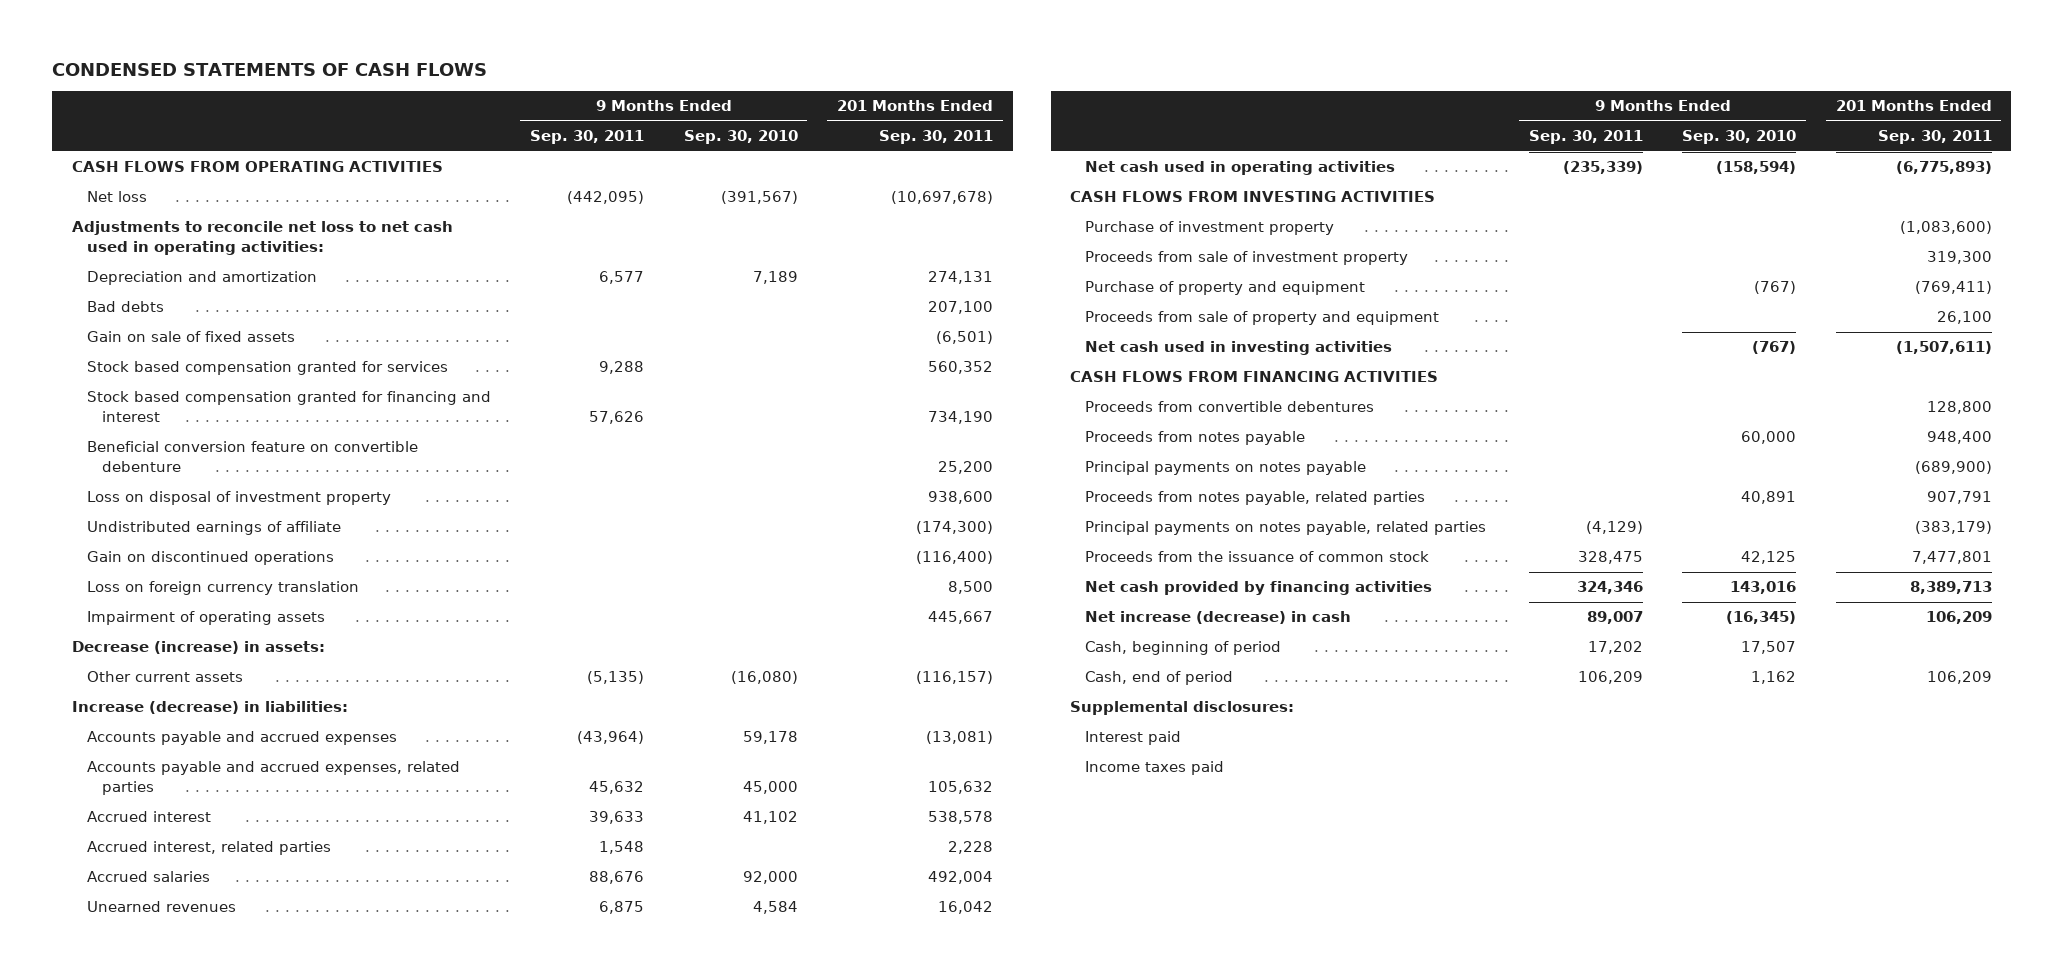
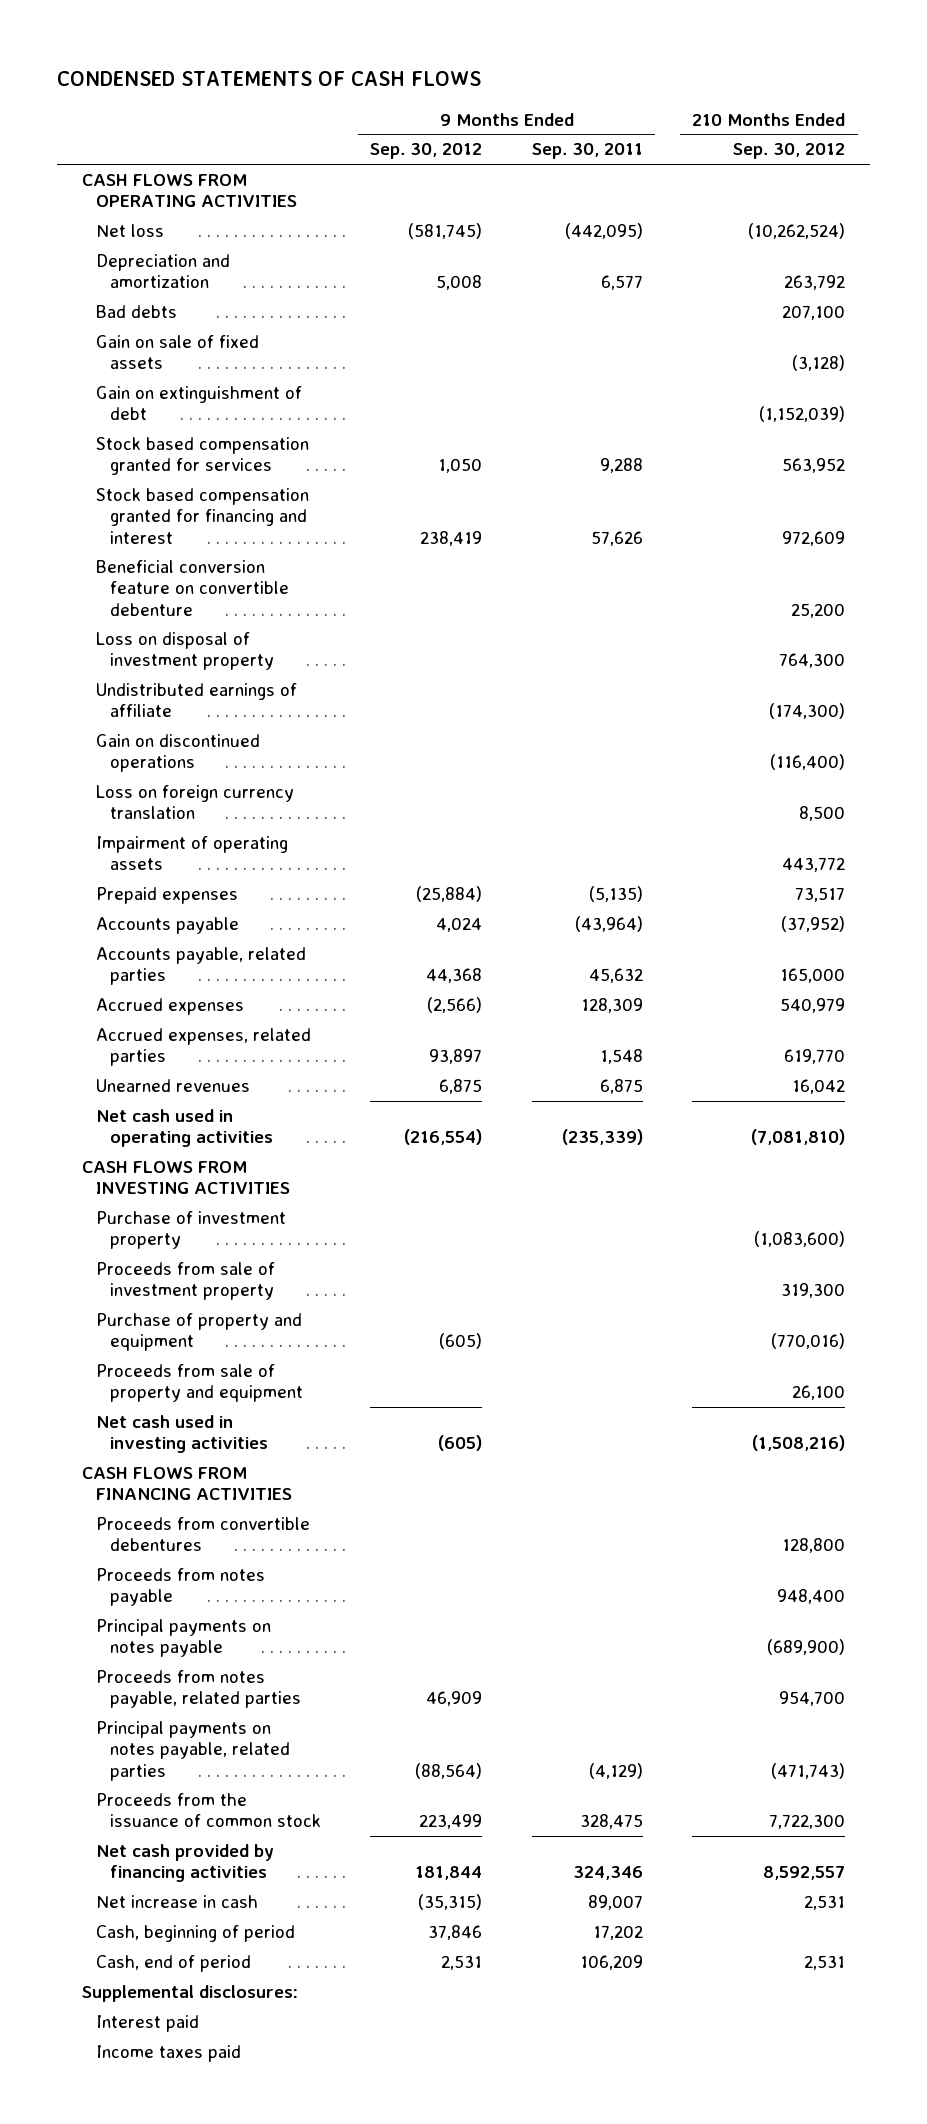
- | 9 Months Ended Sep. 30, 2011 | 9 Months Ended Sep. 30, 2010 | 201 Months Ended Sep. 30, 2011
+ | 9 Months Ended Sep. 30, 2012 | 9 Months Ended Sep. 30, 2011 | 210 Months Ended Sep. 30, 2012
- Adjustments to reconcile net loss to net cash used in operating activities:
+ Gain on extinguishment of debt | | | (1,152,039)
- Decrease (increase) in assets:
- Other current assets | (5,135) | (16,080) | (116,157)
- Increase (decrease) in liabilities:
- Accounts payable and accrued expenses | (43,964) | 59,178 | (13,081)
- Accounts payable and accrued expenses, related parties | 45,632 | 45,000 | 105,632
- Accrued interest | 39,633 | 41,102 | 538,578
- Accrued interest, related parties | 1,548 | | 2,228
- Accrued salaries | 88,676 | 92,000 | 492,004
+ Prepaid expenses | (25,884) | (5,135) | 73,517
+ Accounts payable | 4,024 | (43,964) | (37,952)
+ Accounts payable, related parties | 44,368 | 45,632 | 165,000
+ Accrued expenses | (2,566) | 128,309 | 540,979
+ Accrued expenses, related parties | 93,897 | 1,548 | 619,770
- Net increase (decrease) in cash | 89,007 | (16,345) | 106,209
+ Net increase in cash | (35,315) | 89,007 | 2,531

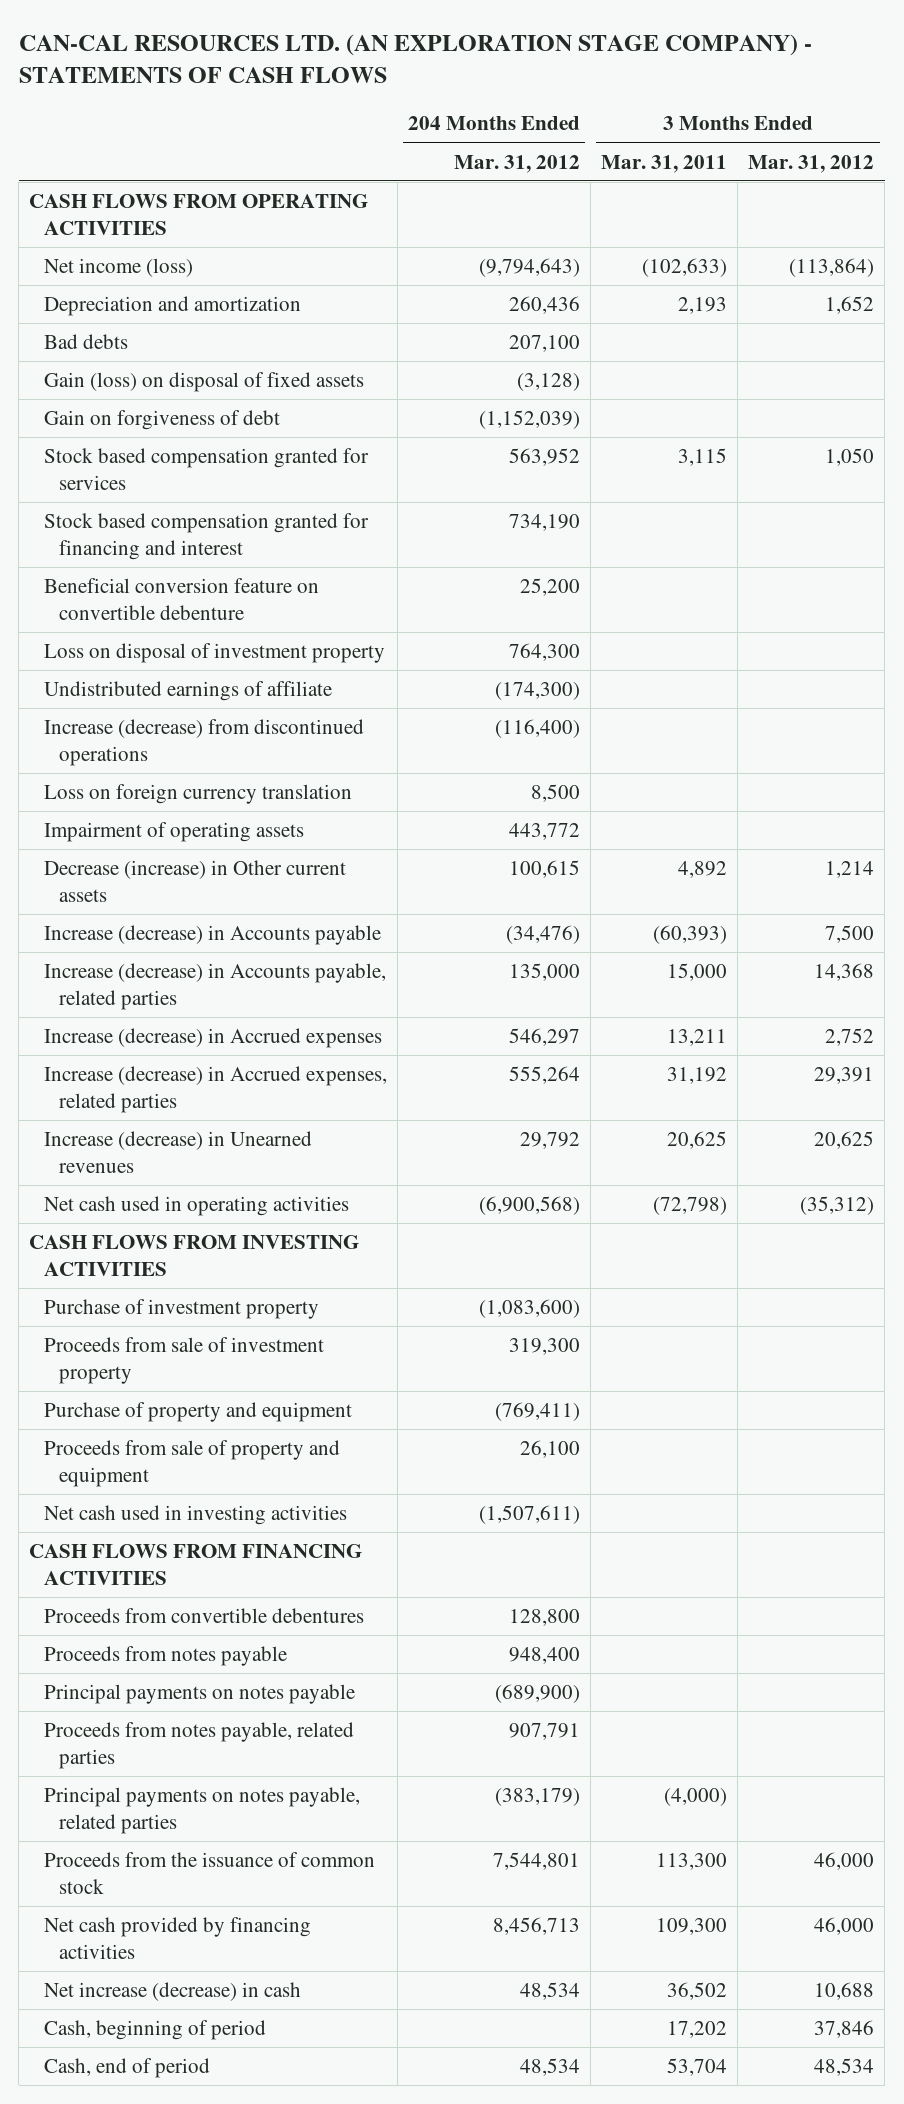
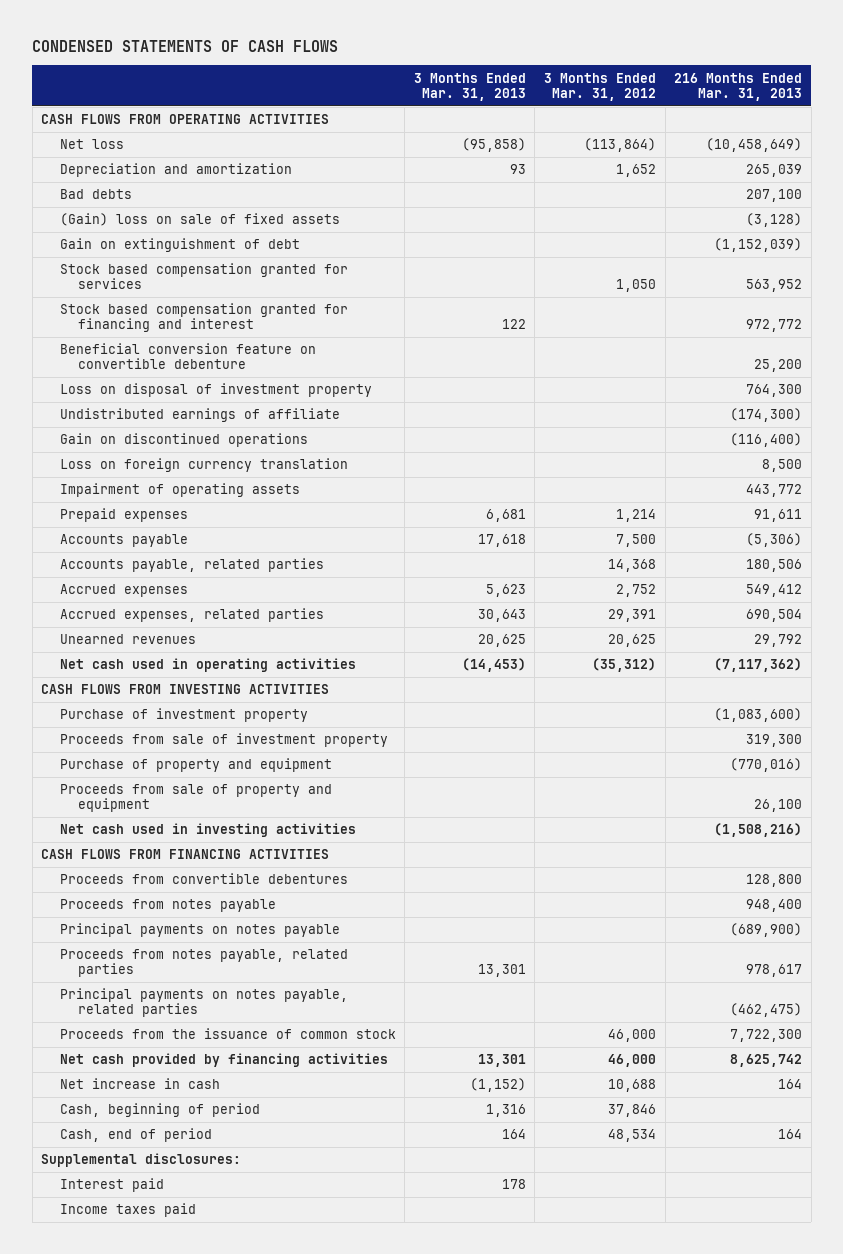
- CAN-CAL RESOURCES LTD. (AN EXPLORATION STAGE COMPANY) - STATEMENTS OF CASH FLOWS
+ CONDENSED STATEMENTS OF CASH FLOWS
- | 204 Months Ended Mar. 31, 2012 | 3 Months Ended Mar. 31, 2011 | 3 Months Ended Mar. 31, 2012
+ | 3 Months Ended Mar. 31, 2013 | 3 Months Ended Mar. 31, 2012 | 216 Months Ended Mar. 31, 2013
- Net income (loss) | (9,794,643) | (102,633) | (113,864)
+ Net loss | (95,858) | (113,864) | (10,458,649)
- Gain (loss) on disposal of fixed assets | (3,128) | |
- Gain on forgiveness of debt | (1,152,039) | |
+ (Gain) loss on sale of fixed assets | | | (3,128)
+ Gain on extinguishment of debt | | | (1,152,039)
- Increase (decrease) from discontinued operations | (116,400) | |
+ Gain on discontinued operations | | | (116,400)
- Decrease (increase) in Other current assets | 100,615 | 4,892 | 1,214
- Increase (decrease) in Accounts payable | (34,476) | (60,393) | 7,500
- Increase (decrease) in Accounts payable, related parties | 135,000 | 15,000 | 14,368
- Increase (decrease) in Accrued expenses | 546,297 | 13,211 | 2,752
- Increase (decrease) in Accrued expenses, related parties | 555,264 | 31,192 | 29,391
- Increase (decrease) in Unearned revenues | 29,792 | 20,625 | 20,625
+ Prepaid expenses | 6,681 | 1,214 | 91,611
+ Accounts payable | 17,618 | 7,500 | (5,306)
+ Accounts payable, related parties | | 14,368 | 180,506
+ Accrued expenses | 5,623 | 2,752 | 549,412
+ Accrued expenses, related parties | 30,643 | 29,391 | 690,504
+ Unearned revenues | 20,625 | 20,625 | 29,792
- Net increase (decrease) in cash | 48,534 | 36,502 | 10,688
+ Net increase in cash | (1,152) | 10,688 | 164
+ Supplemental disclosures:
+ Interest paid | 178 | |
+ Income taxes paid

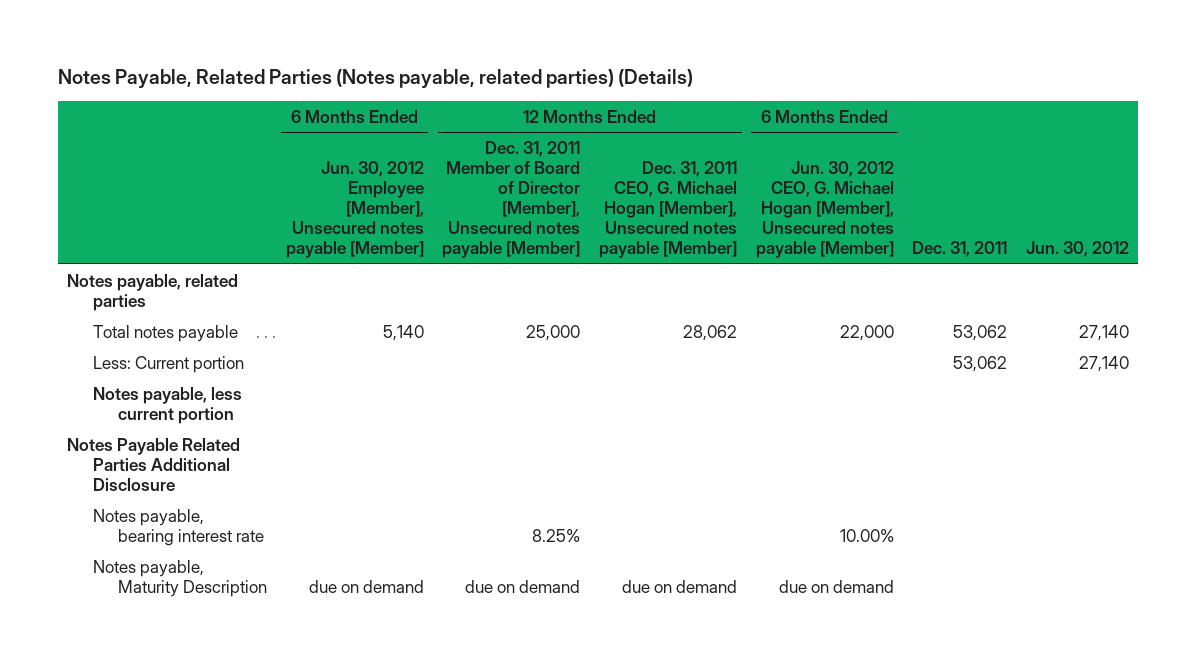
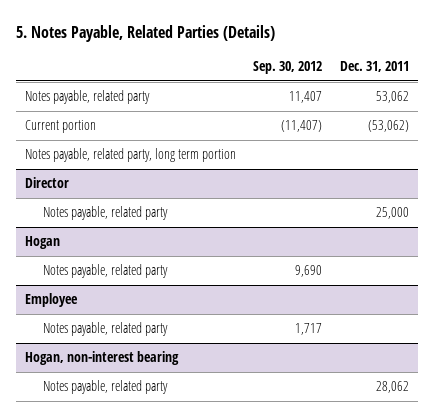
- Notes Payable, Related Parties (Notes payable, related parties) (Details)
+ 5. Notes Payable, Related Parties (Details)
- | 6 Months Ended Jun. 30, 2012 Employee [Member], Unsecured notes payable [Member] | 12 Months Ended Dec. 31, 2011 Member of Board of Director [Member], Unsecured notes payable [Member] | 12 Months Ended Dec. 31, 2011 CEO, G. Michael Hogan [Member], Unsecured notes payable [Member] | 6 Months Ended Jun. 30, 2012 CEO, G. Michael Hogan [Member], Unsecured notes payable [Member] | Dec. 31, 2011 | Jun. 30, 2012
+ | Sep. 30, 2012 | Dec. 31, 2011
- Notes payable, related parties
- Total notes payable | 5,140 | 25,000 | 28,062 | 22,000 | 53,062 | 27,140
- Less: Current portion | | | | | 53,062 | 27,140
- Notes payable, less current portion
- Notes Payable Related Parties Additional Disclosure
- Notes payable, bearing interest rate | | 8.25% | | 10.00% | |
- Notes payable, Maturity Description | due on demand | due on demand | due on demand | due on demand | |
+ Notes payable, related party | 11,407 | 53,062
+ Current portion | (11,407) | (53,062)
+ Notes payable, related party, long term portion
+ Director
+ Notes payable, related party | | 25,000
+ Hogan
+ Notes payable, related party | 9,690 |
+ Employee
+ Notes payable, related party | 1,717 |
+ Hogan, non-interest bearing
+ Notes payable, related party | | 28,062

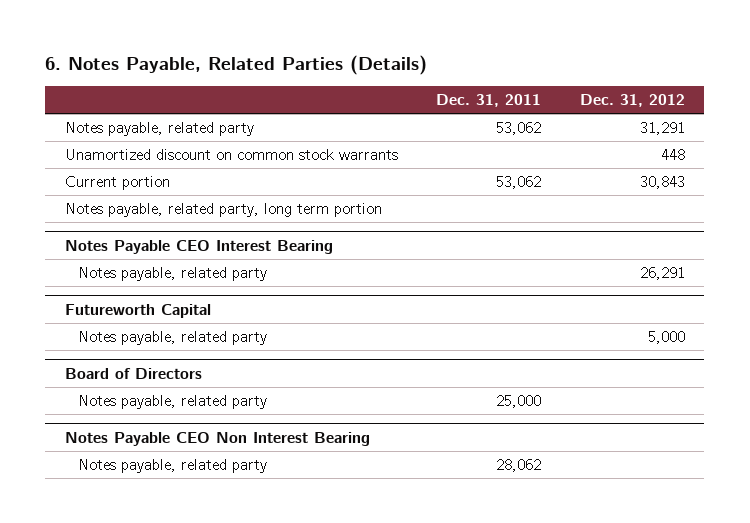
- 5. Notes Payable, Related Parties (Details)
+ 6. Notes Payable, Related Parties (Details)
- | Sep. 30, 2012 | Dec. 31, 2011
+ | Dec. 31, 2011 | Dec. 31, 2012
- Current portion | (11,407) | (53,062)
+ Unamortized discount on common stock warrants | | 448
+ Current portion | 53,062 | 30,843
- Director
+ Notes Payable CEO Interest Bearing
+ Notes payable, related party | | 26,291
+ Futureworth Capital
+ Notes payable, related party | | 5,000
+ Board of Directors
- Hogan
- Notes payable, related party | 9,690 |
- Employee
- Notes payable, related party | 1,717 |
- Hogan, non-interest bearing
+ Notes Payable CEO Non Interest Bearing

